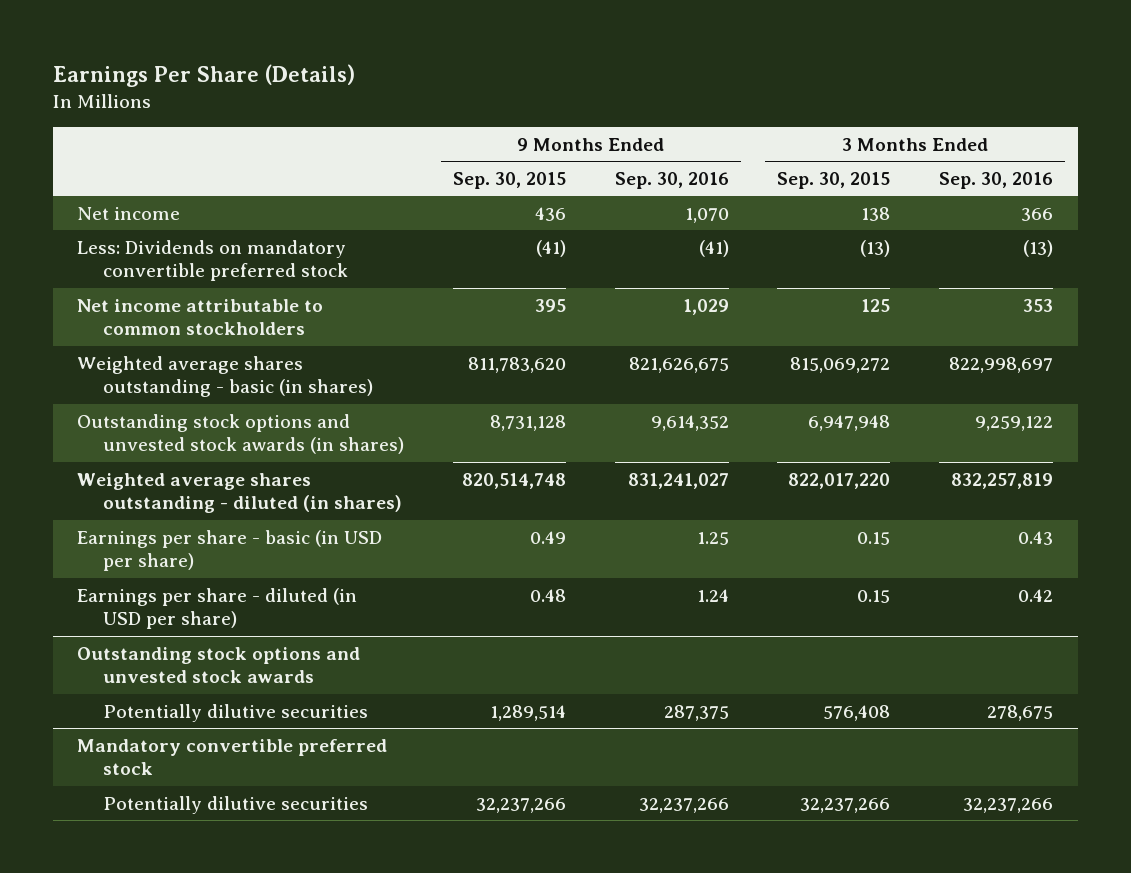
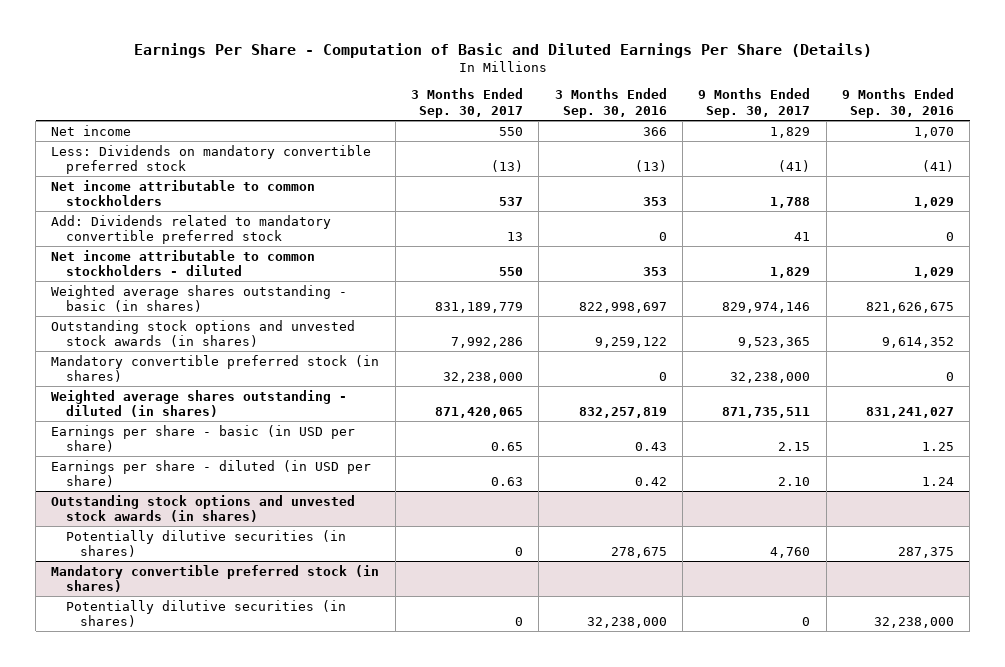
- Earnings Per Share (Details)
+ Earnings Per Share - Computation of Basic and Diluted Earnings Per Share (Details)
- | 9 Months Ended Sep. 30, 2015 | 9 Months Ended Sep. 30, 2016 | 3 Months Ended Sep. 30, 2015 | 3 Months Ended Sep. 30, 2016
+ | 3 Months Ended Sep. 30, 2017 | 3 Months Ended Sep. 30, 2016 | 9 Months Ended Sep. 30, 2017 | 9 Months Ended Sep. 30, 2016
+ Add: Dividends related to mandatory convertible preferred stock | 13 | 0 | 41 | 0
+ Net income attributable to common stockholders - diluted | 550 | 353 | 1,829 | 1,029
+ Mandatory convertible preferred stock (in shares) | 32,238,000 | 0 | 32,238,000 | 0
- Outstanding stock options and unvested stock awards
- Potentially dilutive securities | 1,289,514 | 287,375 | 576,408 | 278,675
- Mandatory convertible preferred stock
- Potentially dilutive securities | 32,237,266 | 32,237,266 | 32,237,266 | 32,237,266
+ Outstanding stock options and unvested stock awards (in shares)
+ Potentially dilutive securities (in shares) | 0 | 278,675 | 4,760 | 287,375
+ Mandatory convertible preferred stock (in shares)
+ Potentially dilutive securities (in shares) | 0 | 32,238,000 | 0 | 32,238,000

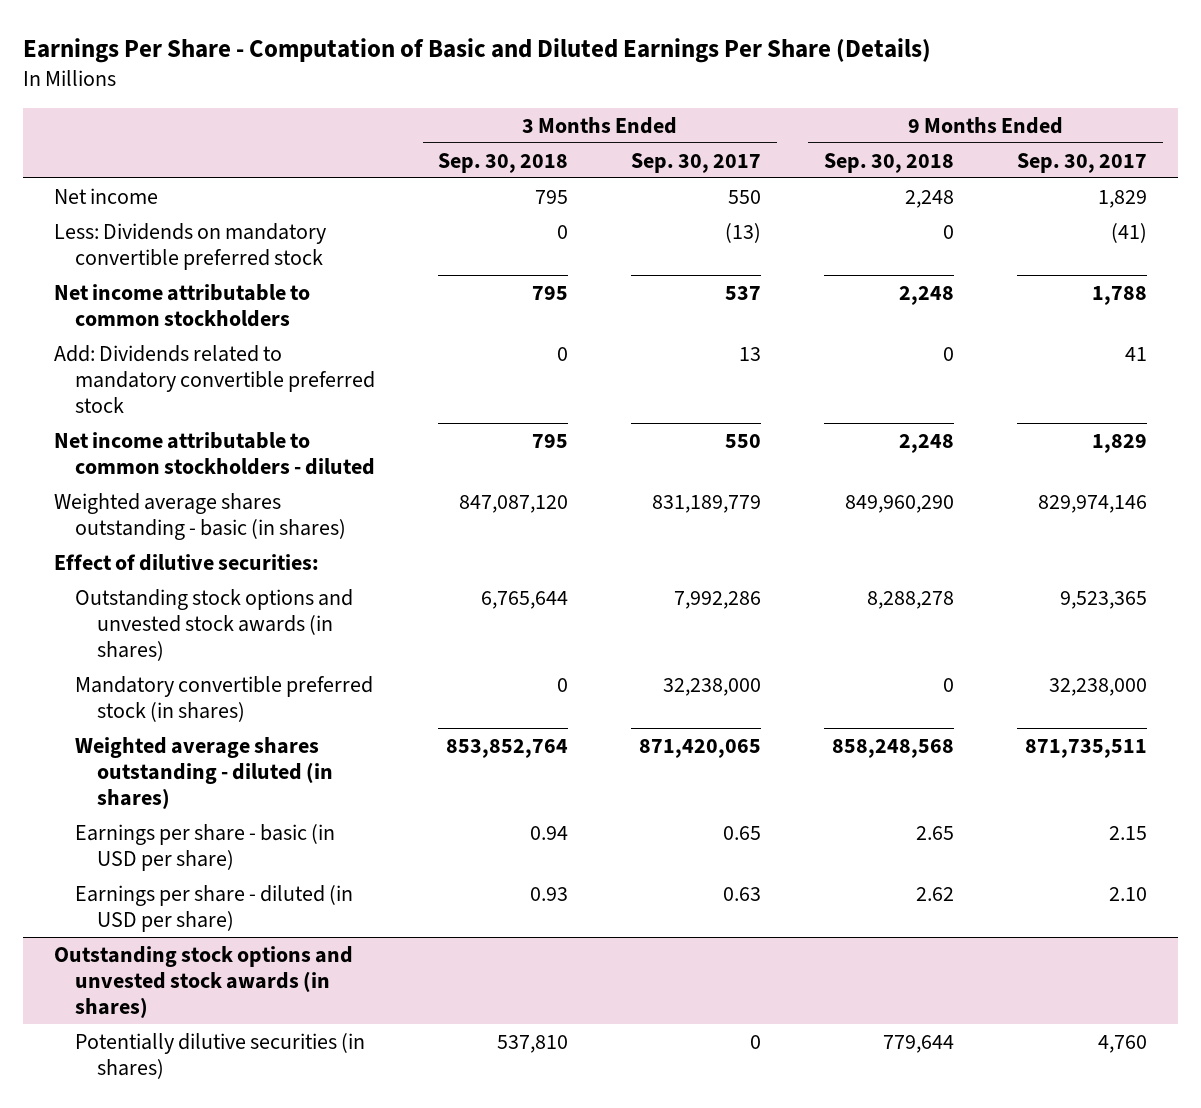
- | 3 Months Ended Sep. 30, 2017 | 3 Months Ended Sep. 30, 2016 | 9 Months Ended Sep. 30, 2017 | 9 Months Ended Sep. 30, 2016
+ | 3 Months Ended Sep. 30, 2018 | 3 Months Ended Sep. 30, 2017 | 9 Months Ended Sep. 30, 2018 | 9 Months Ended Sep. 30, 2017
+ Effect of dilutive securities:
- Mandatory convertible preferred stock (in shares)
- Potentially dilutive securities (in shares) | 0 | 32,238,000 | 0 | 32,238,000

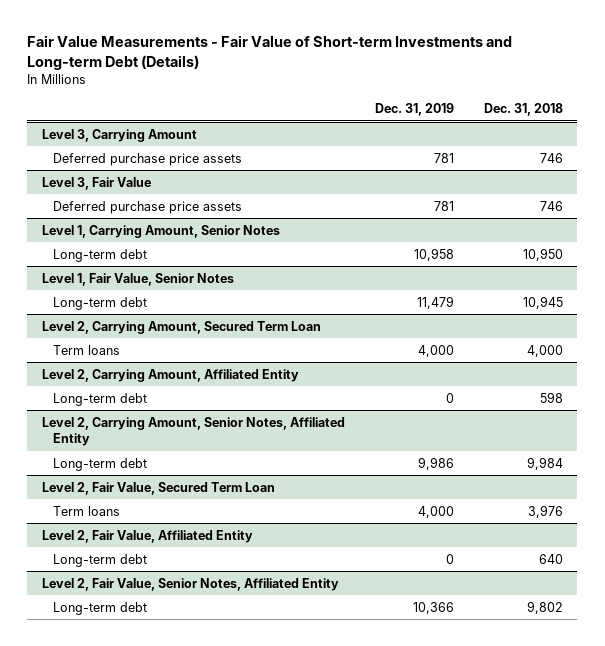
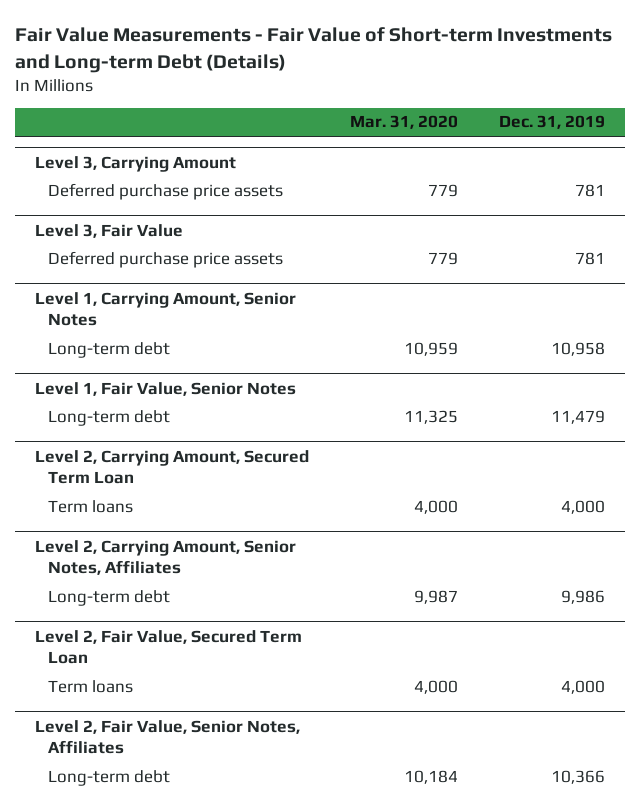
- | Dec. 31, 2019 | Dec. 31, 2018
+ | Mar. 31, 2020 | Dec. 31, 2019
- Level 2, Carrying Amount, Affiliated Entity
- Long-term debt | 0 | 598
- Level 2, Carrying Amount, Senior Notes, Affiliated Entity
+ Level 2, Carrying Amount, Senior Notes, Affiliates
- Level 2, Fair Value, Affiliated Entity
- Long-term debt | 0 | 640
- Level 2, Fair Value, Senior Notes, Affiliated Entity
+ Level 2, Fair Value, Senior Notes, Affiliates

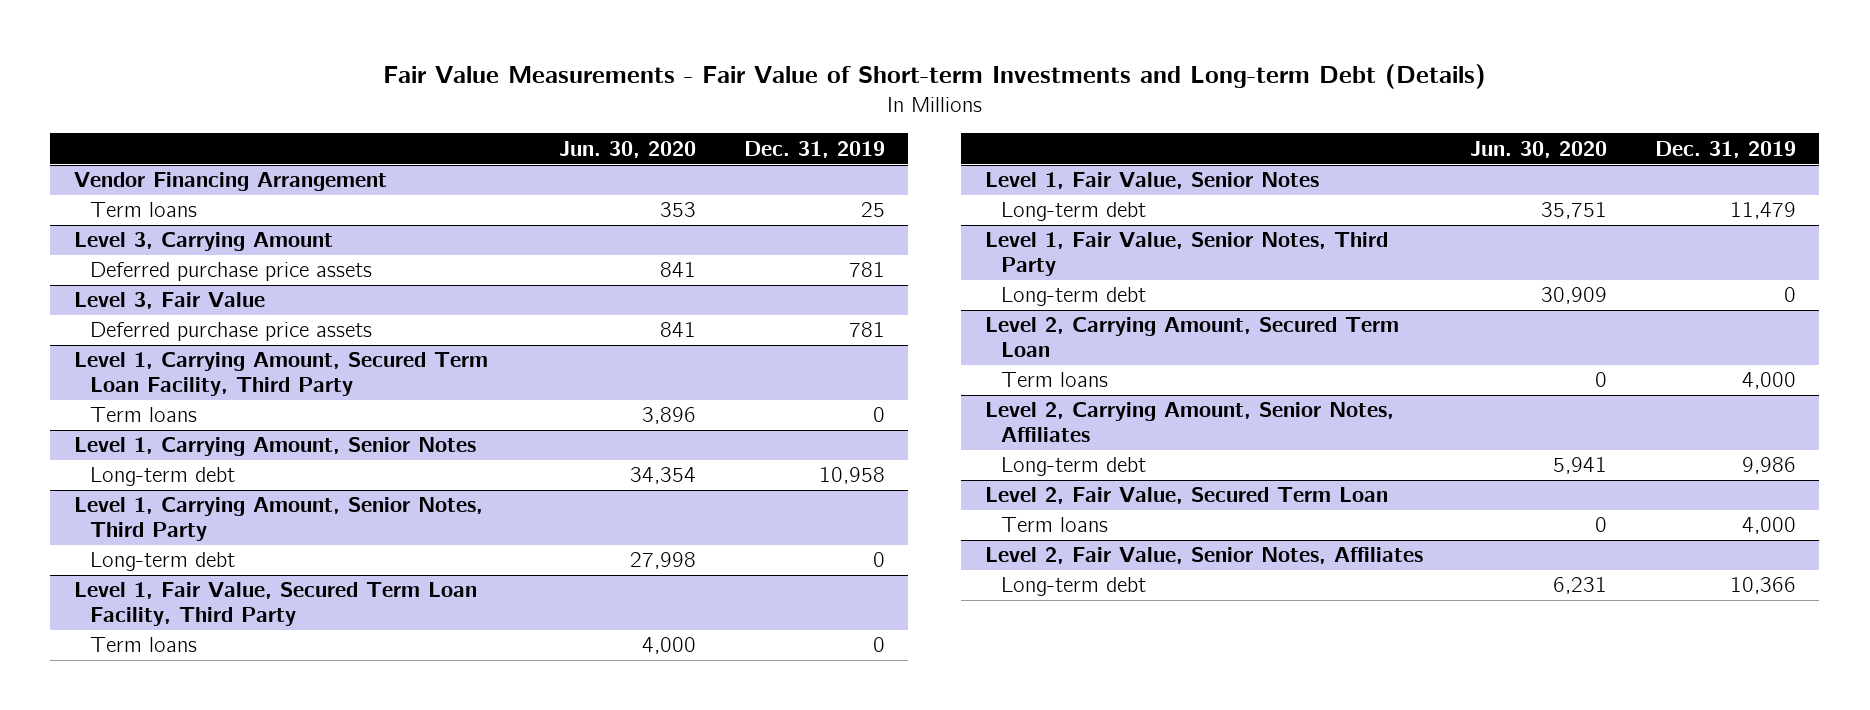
- | Mar. 31, 2020 | Dec. 31, 2019
+ | Jun. 30, 2020 | Dec. 31, 2019
+ Vendor Financing Arrangement
+ Term loans | 353 | 25
+ Level 1, Carrying Amount, Secured Term Loan Facility, Third Party
+ Term loans | 3,896 | 0
+ Level 1, Carrying Amount, Senior Notes, Third Party
+ Long-term debt | 27,998 | 0
+ Level 1, Fair Value, Secured Term Loan Facility, Third Party
+ Term loans | 4,000 | 0
+ Level 1, Fair Value, Senior Notes, Third Party
+ Long-term debt | 30,909 | 0

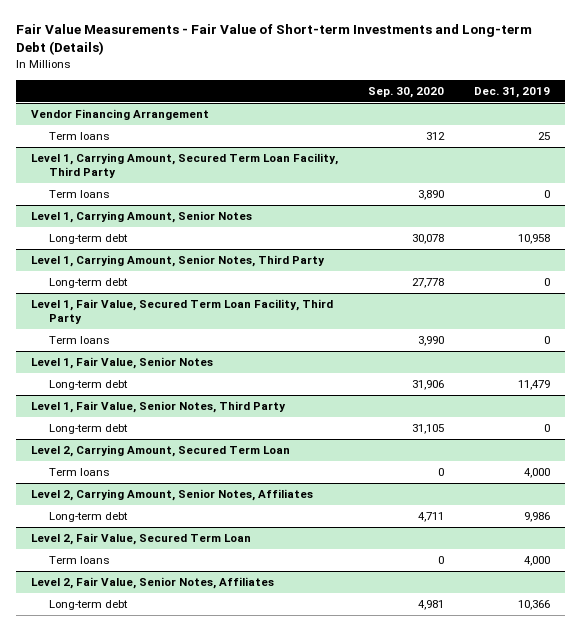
- | Jun. 30, 2020 | Dec. 31, 2019
+ | Sep. 30, 2020 | Dec. 31, 2019
- Level 3, Carrying Amount
- Deferred purchase price assets | 841 | 781
- Level 3, Fair Value
- Deferred purchase price assets | 841 | 781

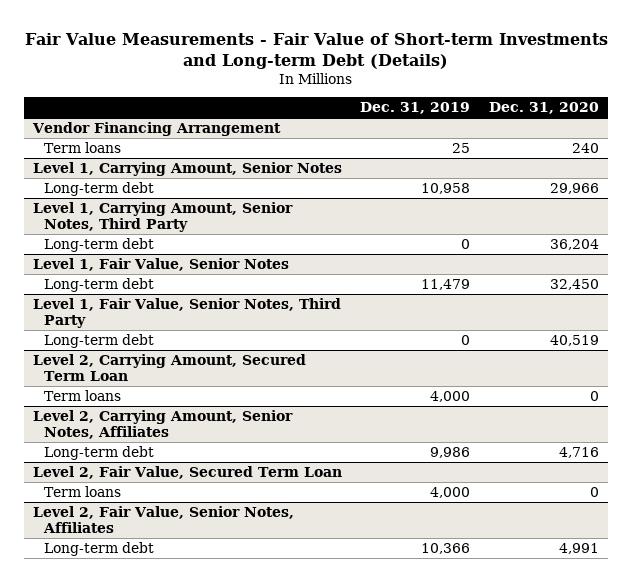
- | Sep. 30, 2020 | Dec. 31, 2019
+ | Dec. 31, 2019 | Dec. 31, 2020
- Level 1, Carrying Amount, Secured Term Loan Facility, Third Party
- Term loans | 3,890 | 0
- Level 1, Fair Value, Secured Term Loan Facility, Third Party
- Term loans | 3,990 | 0

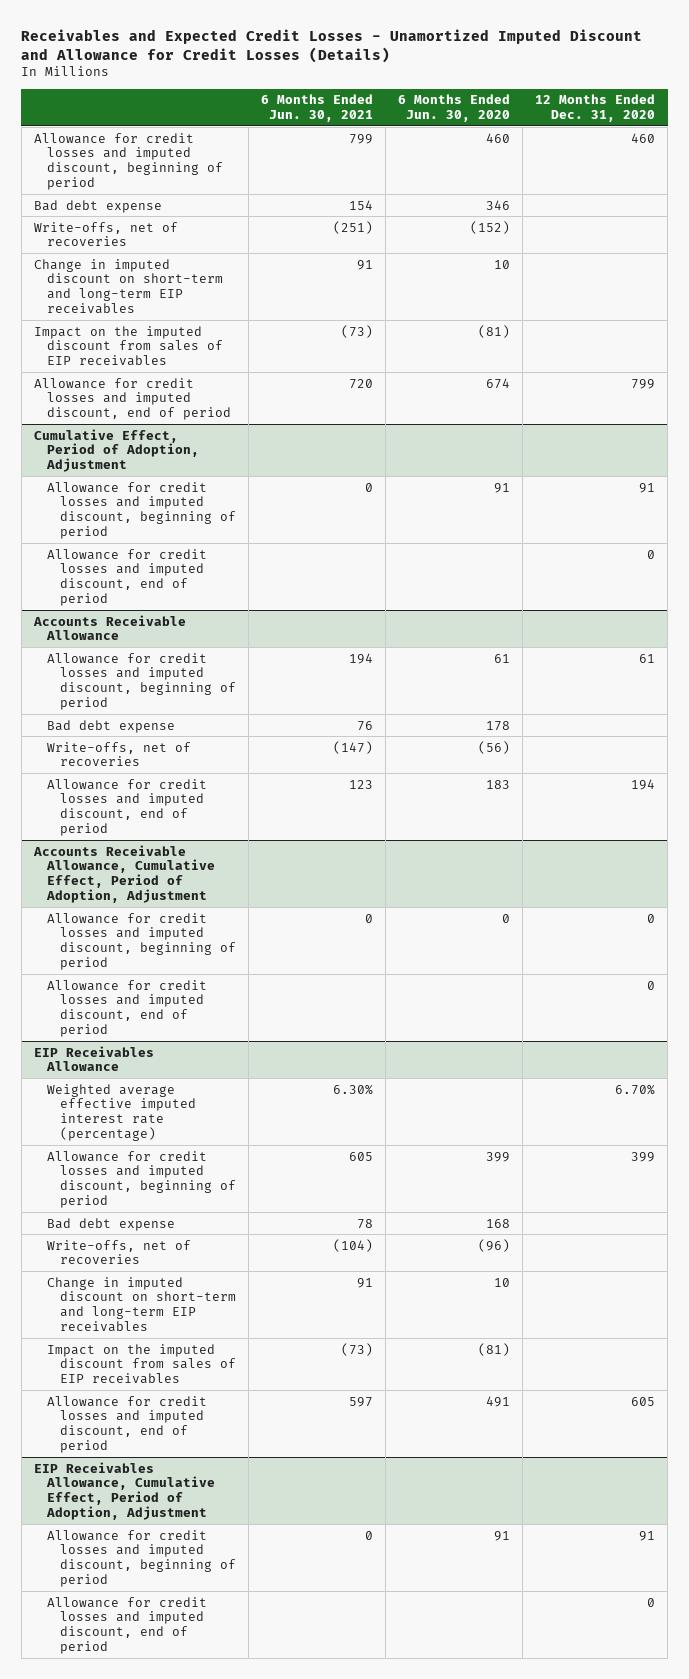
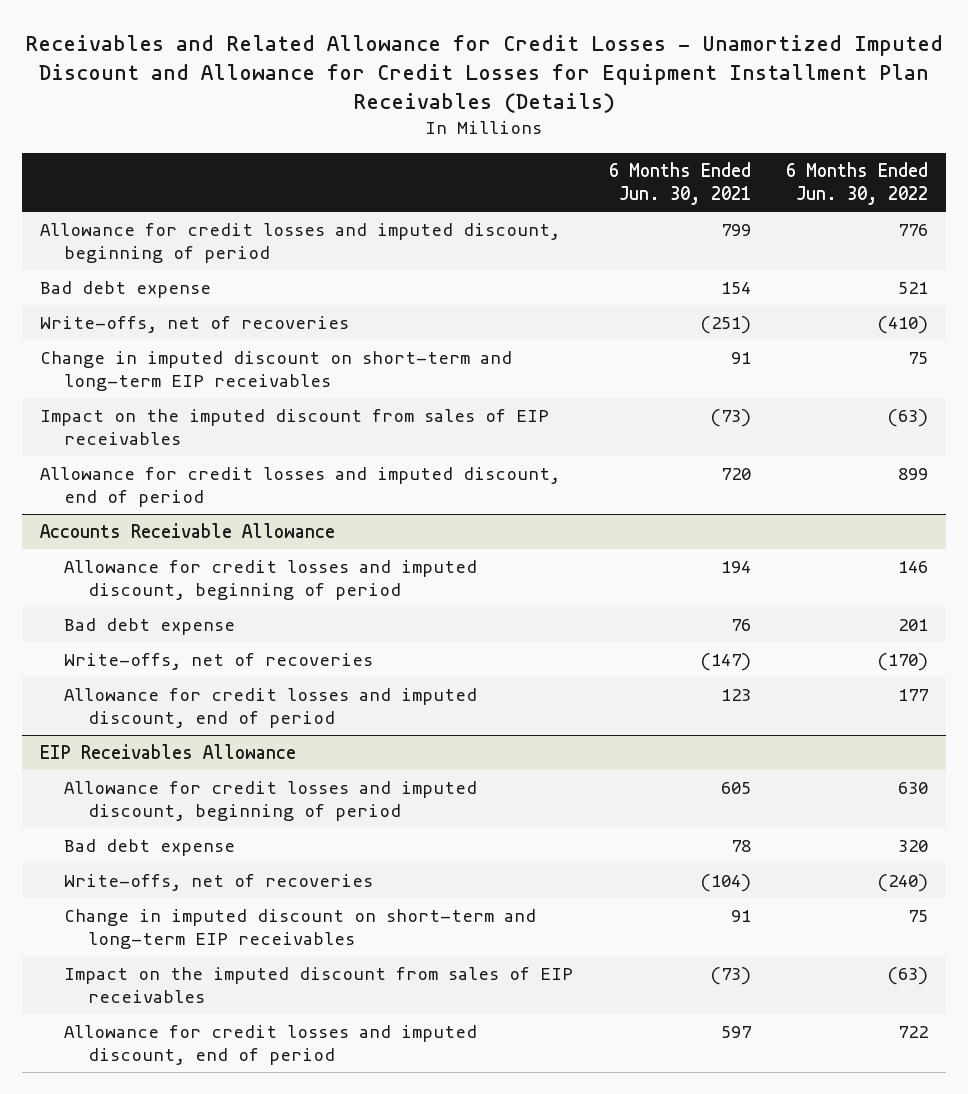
- Receivables and Expected Credit Losses - Unamortized Imputed Discount and Allowance for Credit Losses (Details)
+ Receivables and Related Allowance for Credit Losses - Unamortized Imputed Discount and Allowance for Credit Losses for Equipment Installment Plan Receivables (Details)
- | 6 Months Ended Jun. 30, 2021 | 6 Months Ended Jun. 30, 2020 | 12 Months Ended Dec. 31, 2020
+ | 6 Months Ended Jun. 30, 2021 | 6 Months Ended Jun. 30, 2022
- Cumulative Effect, Period of Adoption, Adjustment
- Allowance for credit losses and imputed discount, beginning of period | 0 | 91 | 91
- Allowance for credit losses and imputed discount, end of period | | | 0
- Accounts Receivable Allowance, Cumulative Effect, Period of Adoption, Adjustment
- Allowance for credit losses and imputed discount, beginning of period | 0 | 0 | 0
- Allowance for credit losses and imputed discount, end of period | | | 0
@ EIP Receivables Allowance
- Weighted average effective imputed interest rate (percentage) | 6.30% | | 6.70%
- EIP Receivables Allowance, Cumulative Effect, Period of Adoption, Adjustment
- Allowance for credit losses and imputed discount, beginning of period | 0 | 91 | 91
- Allowance for credit losses and imputed discount, end of period | | | 0

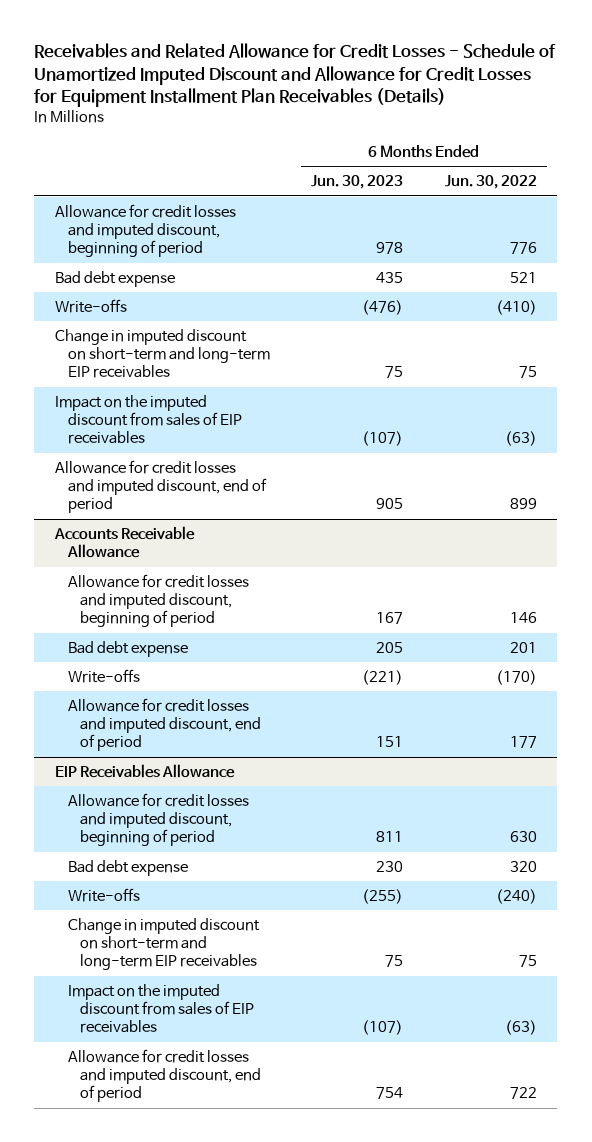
- Receivables and Related Allowance for Credit Losses - Unamortized Imputed Discount and Allowance for Credit Losses for Equipment Installment Plan Receivables (Details)
+ Receivables and Related Allowance for Credit Losses - Schedule of Unamortized Imputed Discount and Allowance for Credit Losses for Equipment Installment Plan Receivables (Details)
- | 6 Months Ended Jun. 30, 2021 | 6 Months Ended Jun. 30, 2022
+ | 6 Months Ended Jun. 30, 2023 | 6 Months Ended Jun. 30, 2022
- Write-offs, net of recoveries | (251) | (410)
+ Write-offs | (476) | (410)
@ Accounts Receivable Allowance
- Write-offs, net of recoveries | (147) | (170)
+ Write-offs | (221) | (170)
@ EIP Receivables Allowance
- Write-offs, net of recoveries | (104) | (240)
+ Write-offs | (255) | (240)

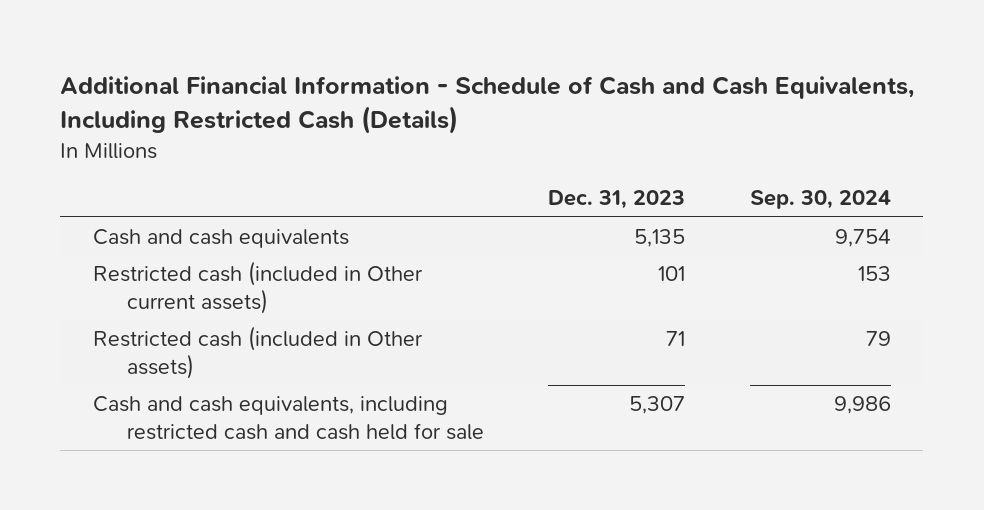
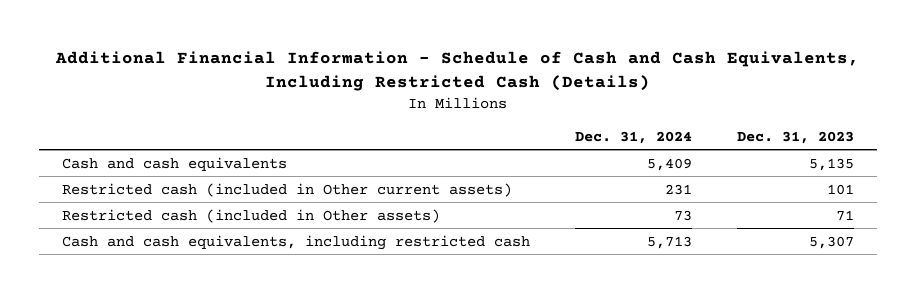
- | Dec. 31, 2023 | Sep. 30, 2024
+ | Dec. 31, 2024 | Dec. 31, 2023
- Cash and cash equivalents, including restricted cash and cash held for sale | 5,307 | 9,986
+ Cash and cash equivalents, including restricted cash | 5,713 | 5,307

